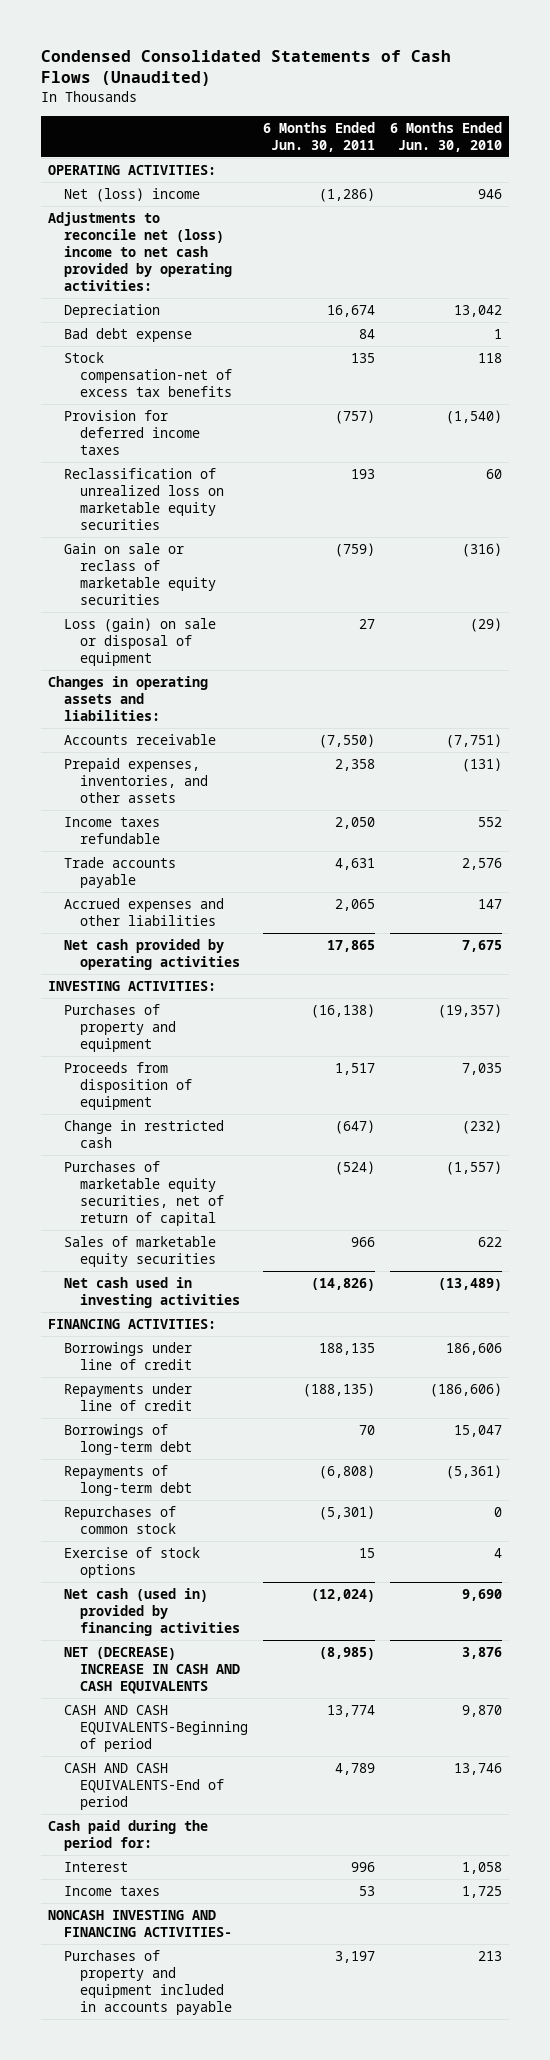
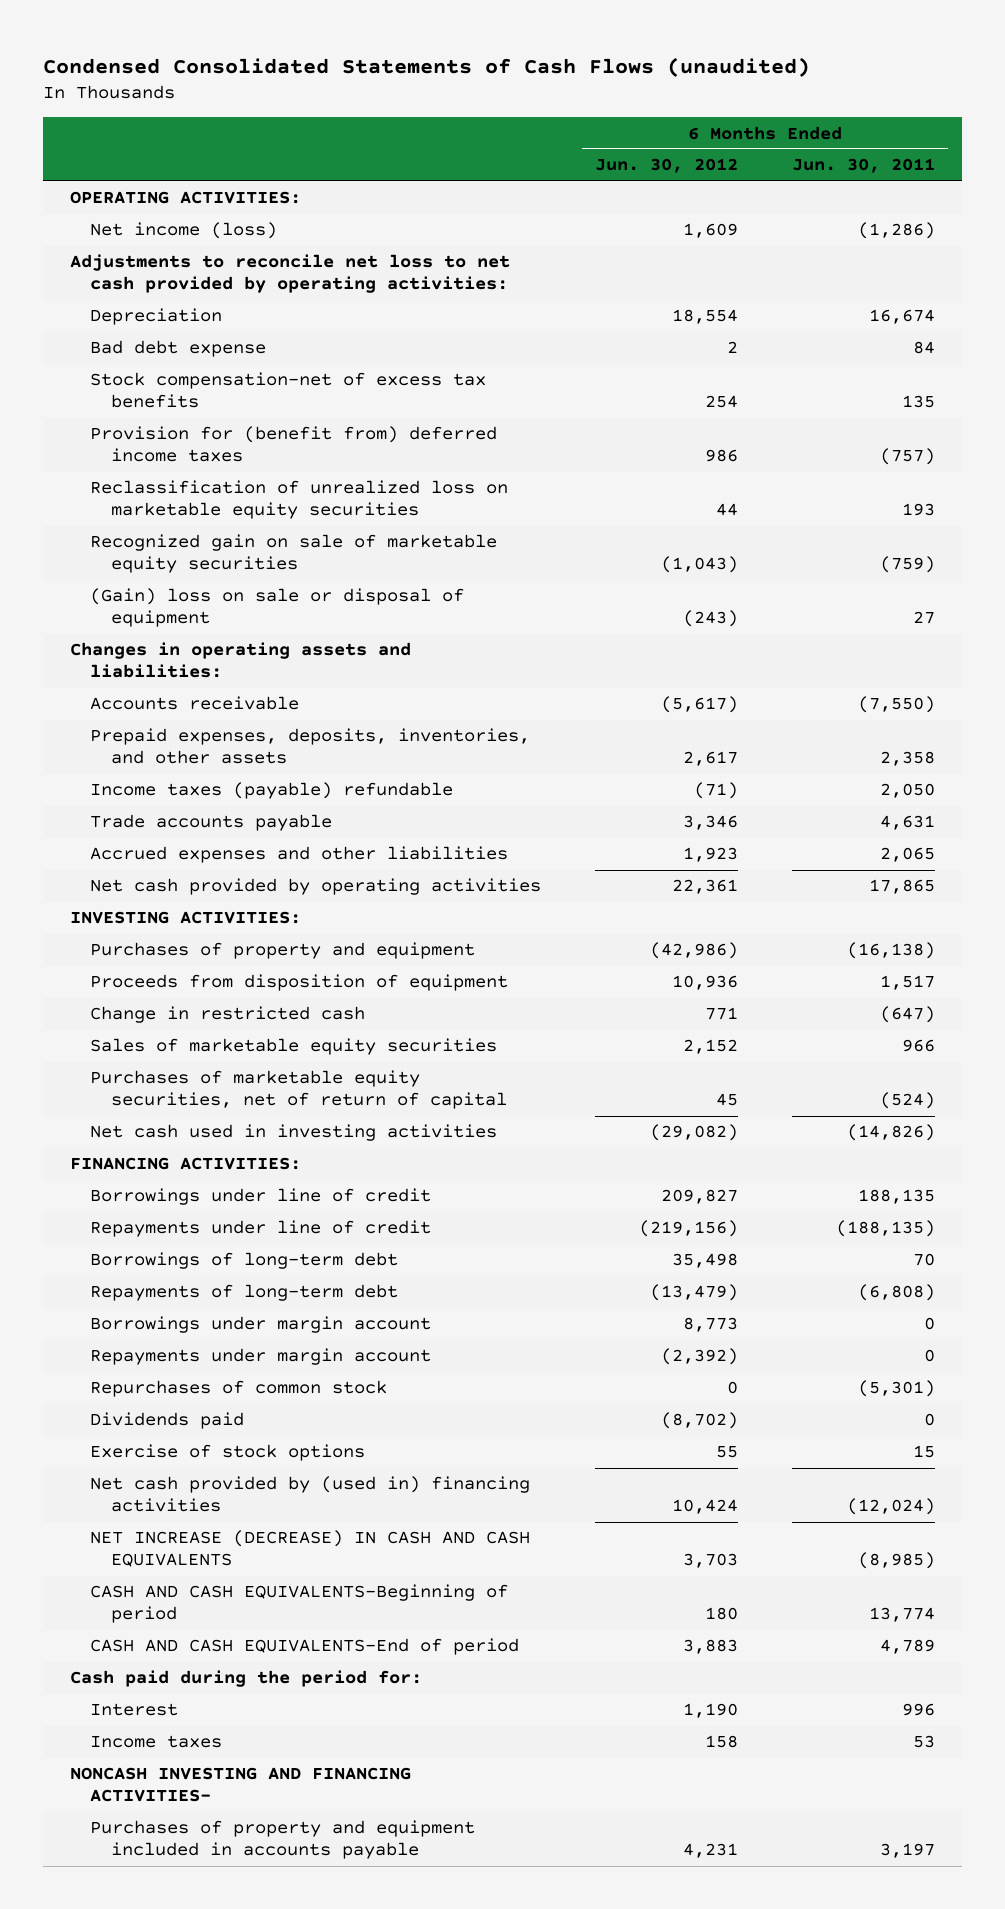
- Condensed Consolidated Statements of Cash Flows (Unaudited)
+ Condensed Consolidated Statements of Cash Flows (unaudited)
- | 6 Months Ended Jun. 30, 2011 | 6 Months Ended Jun. 30, 2010
+ | 6 Months Ended Jun. 30, 2012 | 6 Months Ended Jun. 30, 2011
- Net (loss) income | (1,286) | 946
- Adjustments to reconcile net (loss) income to net cash provided by operating activities:
+ Net income (loss) | 1,609 | (1,286)
+ Adjustments to reconcile net loss to net cash provided by operating activities:
- Provision for deferred income taxes | (757) | (1,540)
+ Provision for (benefit from) deferred income taxes | 986 | (757)
- Gain on sale or reclass of marketable equity securities | (759) | (316)
- Loss (gain) on sale or disposal of equipment | 27 | (29)
+ Recognized gain on sale of marketable equity securities | (1,043) | (759)
+ (Gain) loss on sale or disposal of equipment | (243) | 27
- Prepaid expenses, inventories, and other assets | 2,358 | (131)
- Income taxes refundable | 2,050 | 552
+ Prepaid expenses, deposits, inventories, and other assets | 2,617 | 2,358
+ Income taxes (payable) refundable | (71) | 2,050
moved down: Purchases of marketable equity securities, net of return of capital | 45 | (524)
+ Borrowings under margin account | 8,773 | 0
+ Repayments under margin account | (2,392) | 0
+ Dividends paid | (8,702) | 0
- Net cash (used in) provided by financing activities | (12,024) | 9,690
- NET (DECREASE) INCREASE IN CASH AND CASH EQUIVALENTS | (8,985) | 3,876
+ Net cash provided by (used in) financing activities | 10,424 | (12,024)
+ NET INCREASE (DECREASE) IN CASH AND CASH EQUIVALENTS | 3,703 | (8,985)

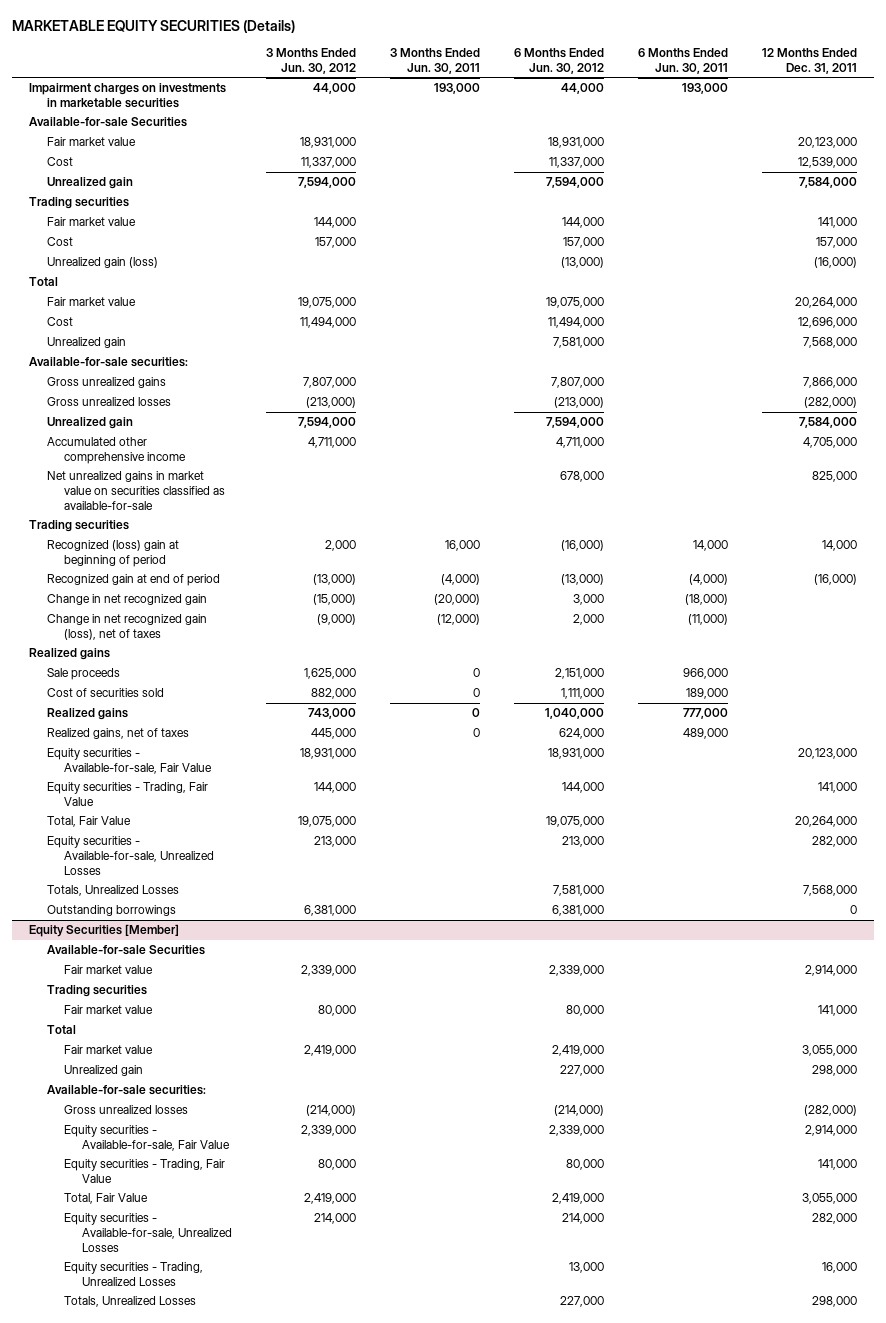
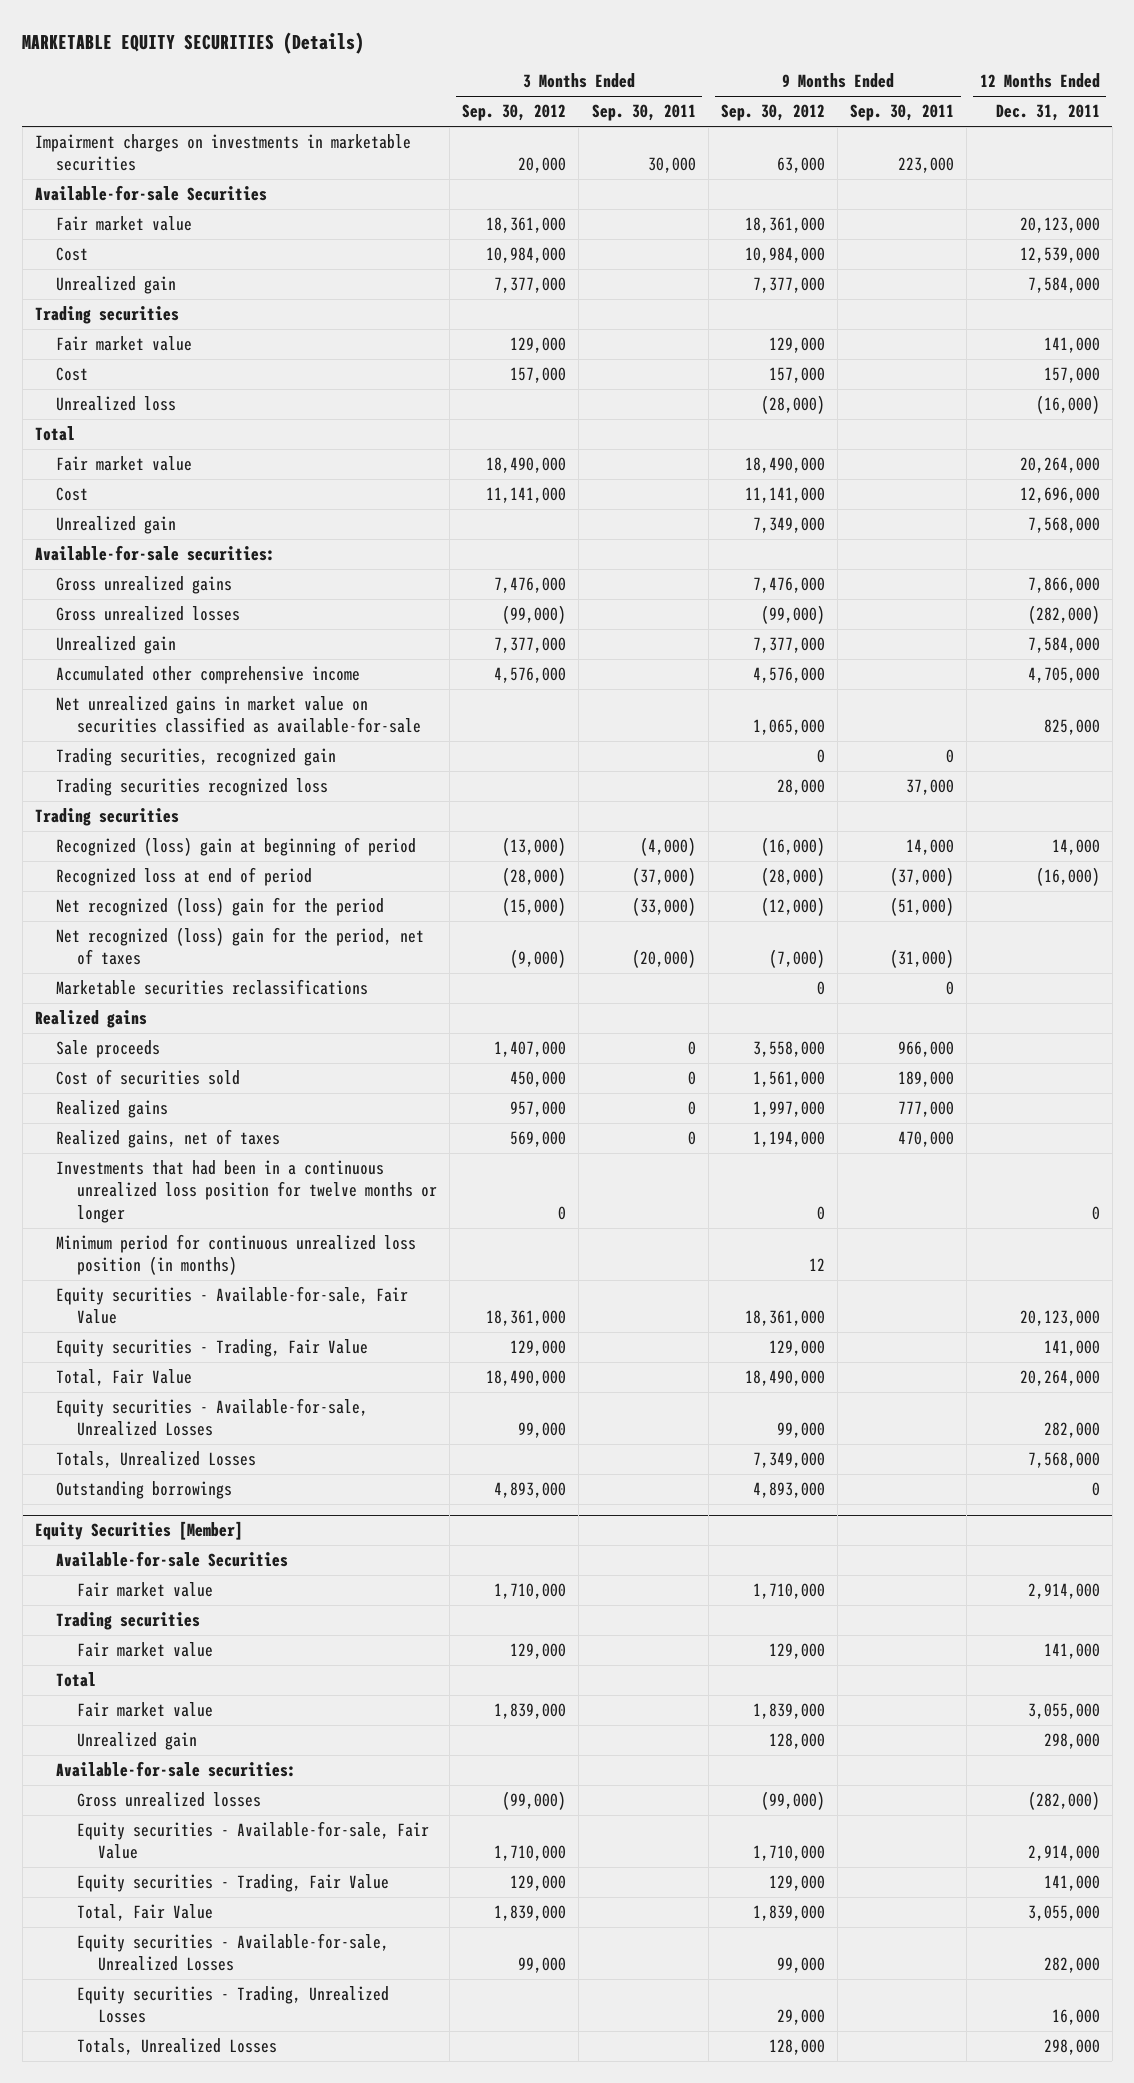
- | 3 Months Ended Jun. 30, 2012 | 3 Months Ended Jun. 30, 2011 | 6 Months Ended Jun. 30, 2012 | 6 Months Ended Jun. 30, 2011 | 12 Months Ended Dec. 31, 2011
+ | 3 Months Ended Sep. 30, 2012 | 3 Months Ended Sep. 30, 2011 | 9 Months Ended Sep. 30, 2012 | 9 Months Ended Sep. 30, 2011 | 12 Months Ended Dec. 31, 2011
- Unrealized gain (loss) | | | (13,000) | | (16,000)
+ Unrealized loss | | | (28,000) | | (16,000)
+ Trading securities, recognized gain | | | 0 | 0 |
+ Trading securities recognized loss | | | 28,000 | 37,000 |
- Recognized gain at end of period | (13,000) | (4,000) | (13,000) | (4,000) | (16,000)
- Change in net recognized gain | (15,000) | (20,000) | 3,000 | (18,000) |
- Change in net recognized gain (loss), net of taxes | (9,000) | (12,000) | 2,000 | (11,000) |
+ Recognized loss at end of period | (28,000) | (37,000) | (28,000) | (37,000) | (16,000)
+ Net recognized (loss) gain for the period | (15,000) | (33,000) | (12,000) | (51,000) |
+ Net recognized (loss) gain for the period, net of taxes | (9,000) | (20,000) | (7,000) | (31,000) |
+ Marketable securities reclassifications | | | 0 | 0 |
+ Investments that had been in a continuous unrealized loss position for twelve months or longer | 0 | | 0 | | 0
+ Minimum period for continuous unrealized loss position (in months) | | | 12 | |

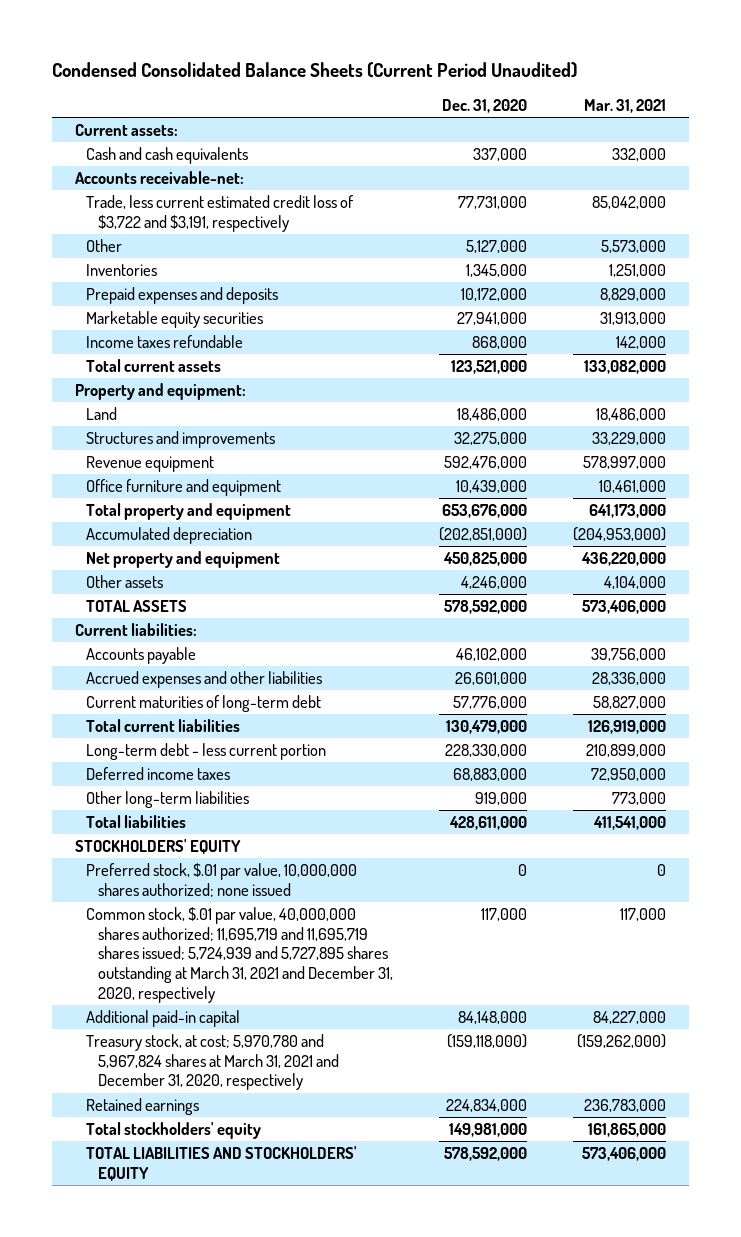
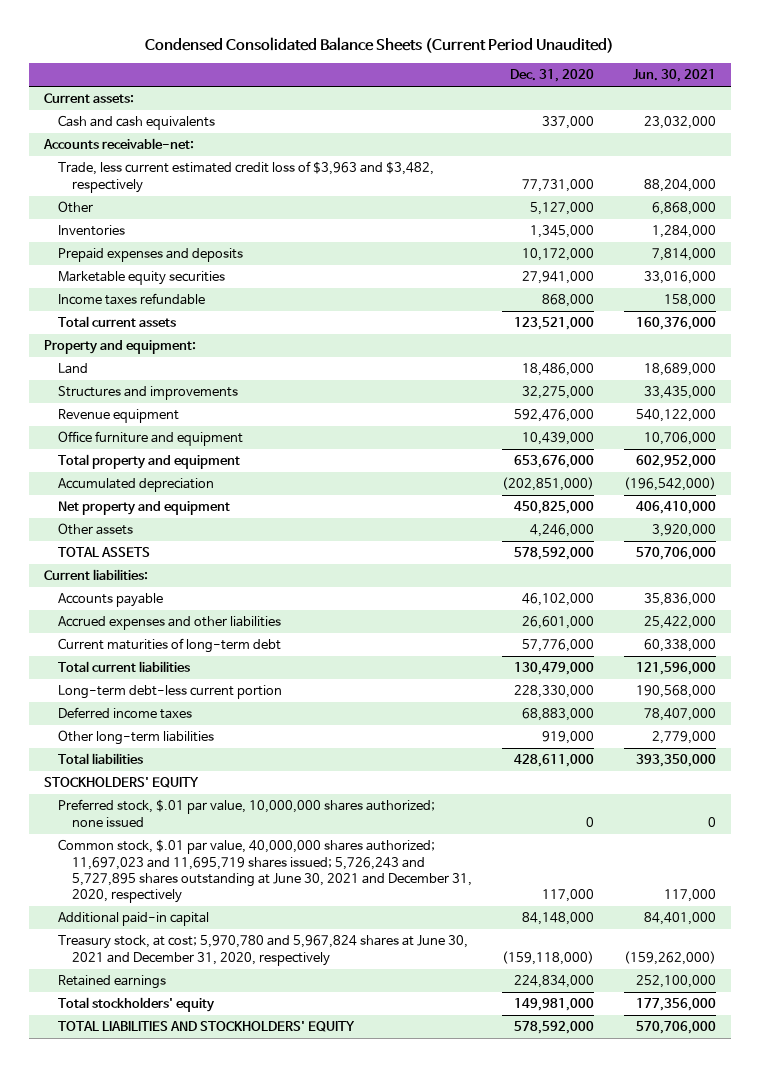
- | Dec. 31, 2020 | Mar. 31, 2021
+ | Dec. 31, 2020 | Jun. 30, 2021
- Trade, less current estimated credit loss of $3,722 and $3,191, respectively | 77,731,000 | 85,042,000
+ Trade, less current estimated credit loss of $3,963 and $3,482, respectively | 77,731,000 | 88,204,000
- Long-term debt - less current portion | 228,330,000 | 210,899,000
+ Long-term debt-less current portion | 228,330,000 | 190,568,000
- Common stock, $.01 par value, 40,000,000 shares authorized; 11,695,719 and 11,695,719 shares issued; 5,724,939 and 5,727,895 shares outstanding at March 31, 2021 and December 31, 2020, respectively | 117,000 | 117,000
+ Common stock, $.01 par value, 40,000,000 shares authorized; 11,697,023 and 11,695,719 shares issued; 5,726,243 and 5,727,895 shares outstanding at June 30, 2021 and December 31, 2020, respectively | 117,000 | 117,000
- Treasury stock, at cost; 5,970,780 and 5,967,824 shares at March 31, 2021 and December 31, 2020, respectively | (159,118,000) | (159,262,000)
+ Treasury stock, at cost; 5,970,780 and 5,967,824 shares at June 30, 2021 and December 31, 2020, respectively | (159,118,000) | (159,262,000)

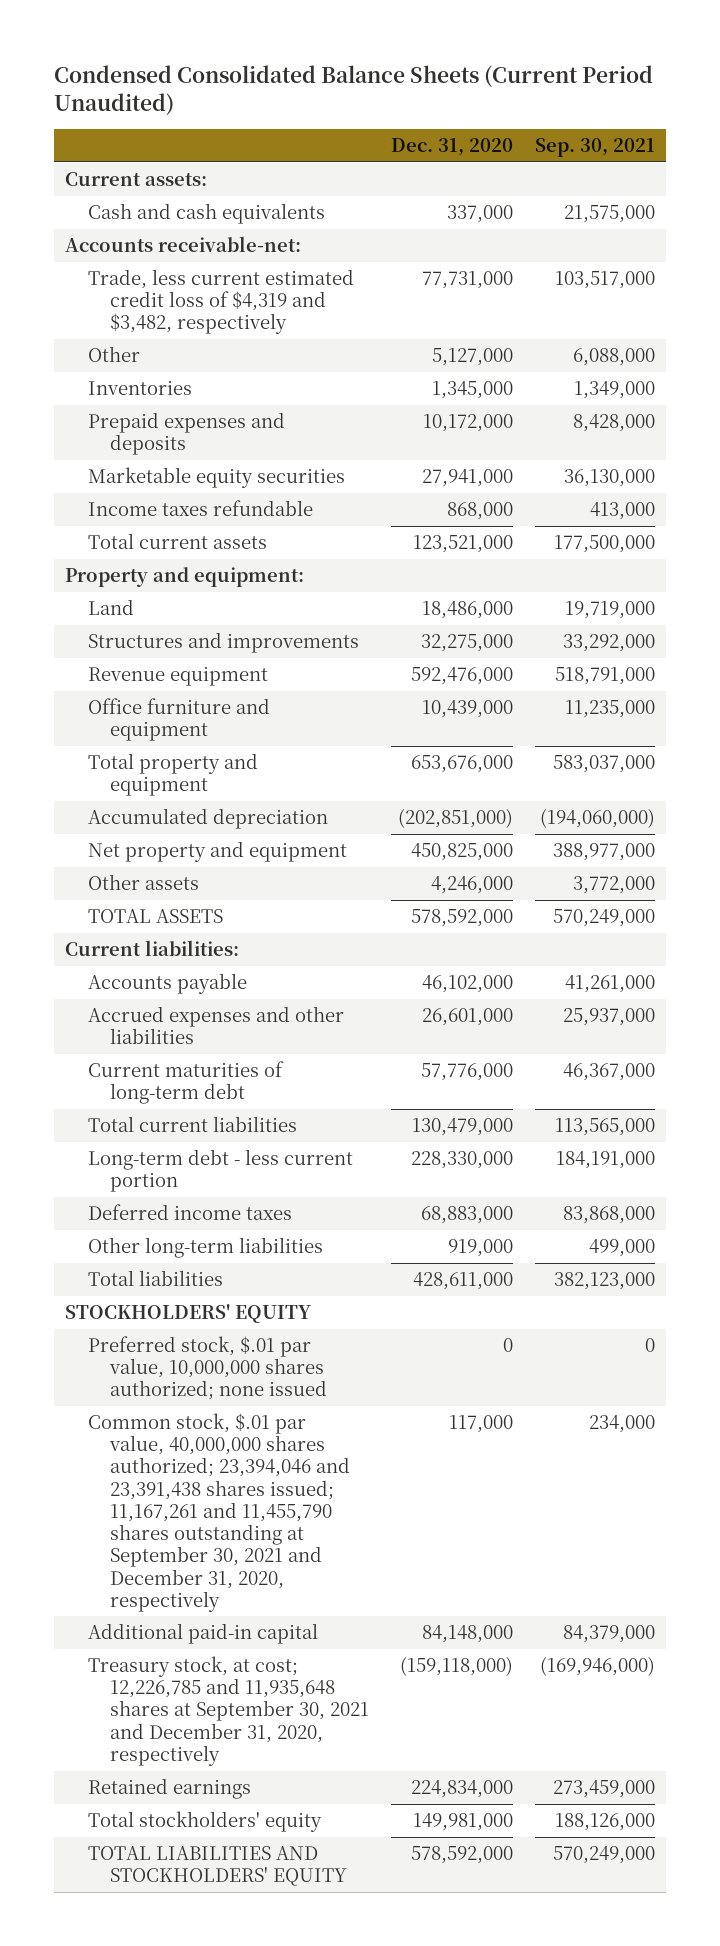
- | Dec. 31, 2020 | Jun. 30, 2021
+ | Dec. 31, 2020 | Sep. 30, 2021
- Trade, less current estimated credit loss of $3,963 and $3,482, respectively | 77,731,000 | 88,204,000
+ Trade, less current estimated credit loss of $4,319 and $3,482, respectively | 77,731,000 | 103,517,000
- Long-term debt-less current portion | 228,330,000 | 190,568,000
+ Long-term debt - less current portion | 228,330,000 | 184,191,000
- Common stock, $.01 par value, 40,000,000 shares authorized; 11,697,023 and 11,695,719 shares issued; 5,726,243 and 5,727,895 shares outstanding at June 30, 2021 and December 31, 2020, respectively | 117,000 | 117,000
+ Common stock, $.01 par value, 40,000,000 shares authorized; 23,394,046 and 23,391,438 shares issued; 11,167,261 and 11,455,790 shares outstanding at September 30, 2021 and December 31, 2020, respectively | 117,000 | 234,000
- Treasury stock, at cost; 5,970,780 and 5,967,824 shares at June 30, 2021 and December 31, 2020, respectively | (159,118,000) | (159,262,000)
+ Treasury stock, at cost; 12,226,785 and 11,935,648 shares at September 30, 2021 and December 31, 2020, respectively | (159,118,000) | (169,946,000)

